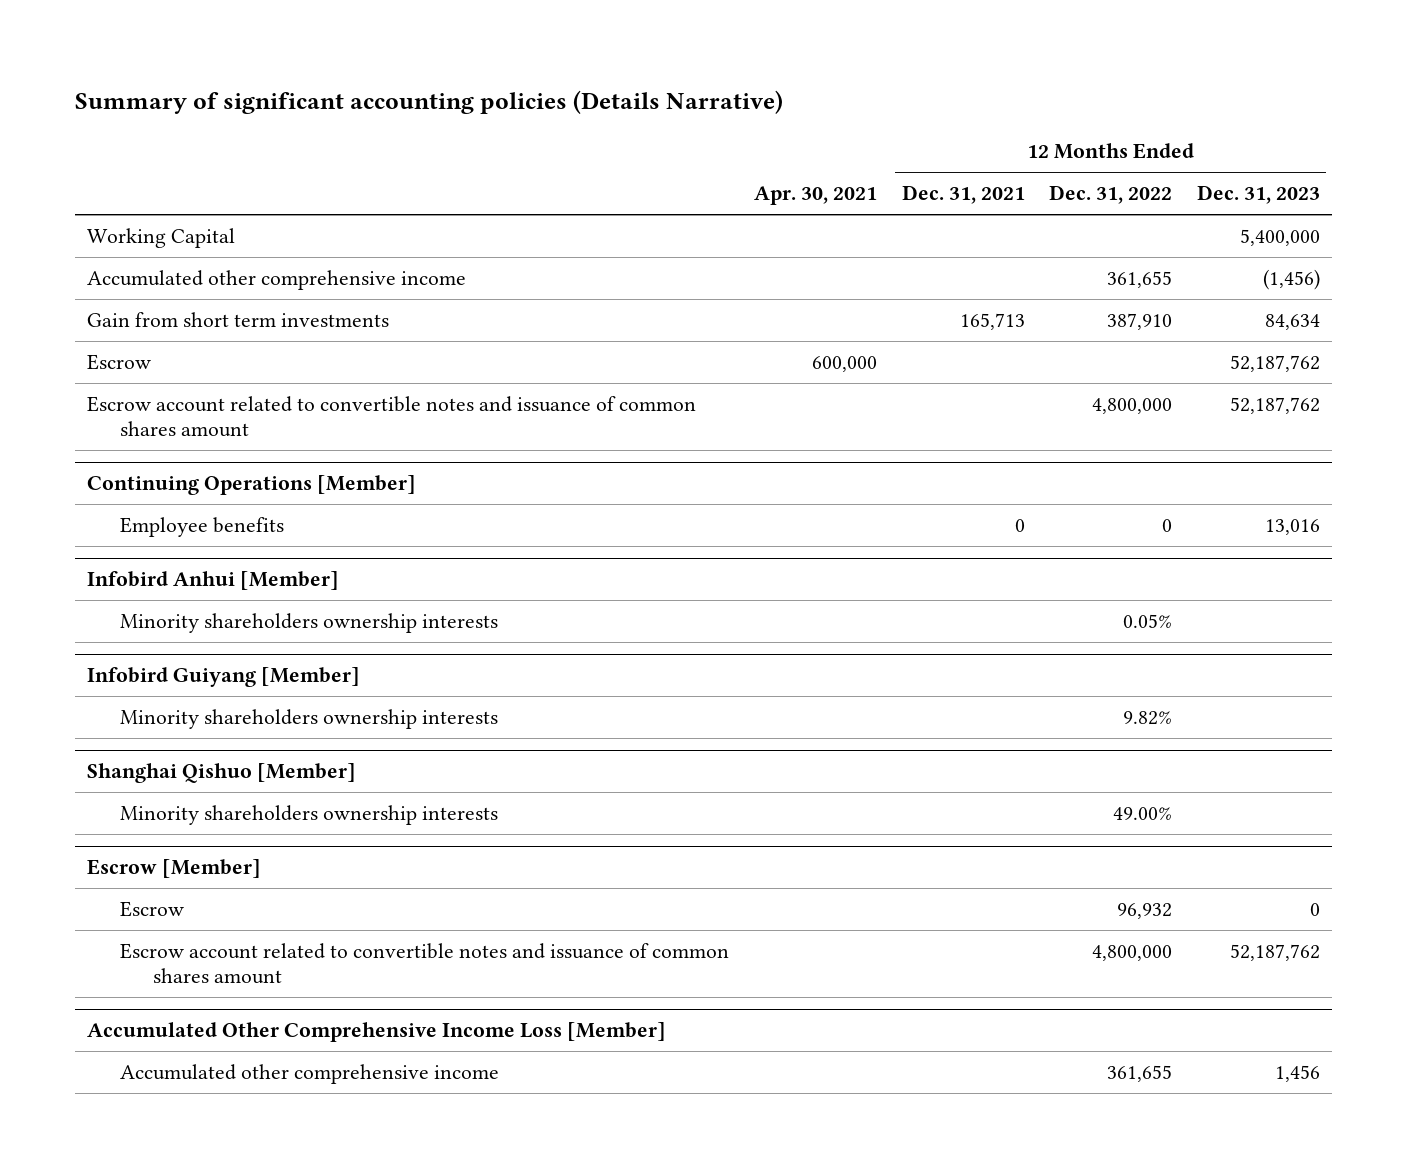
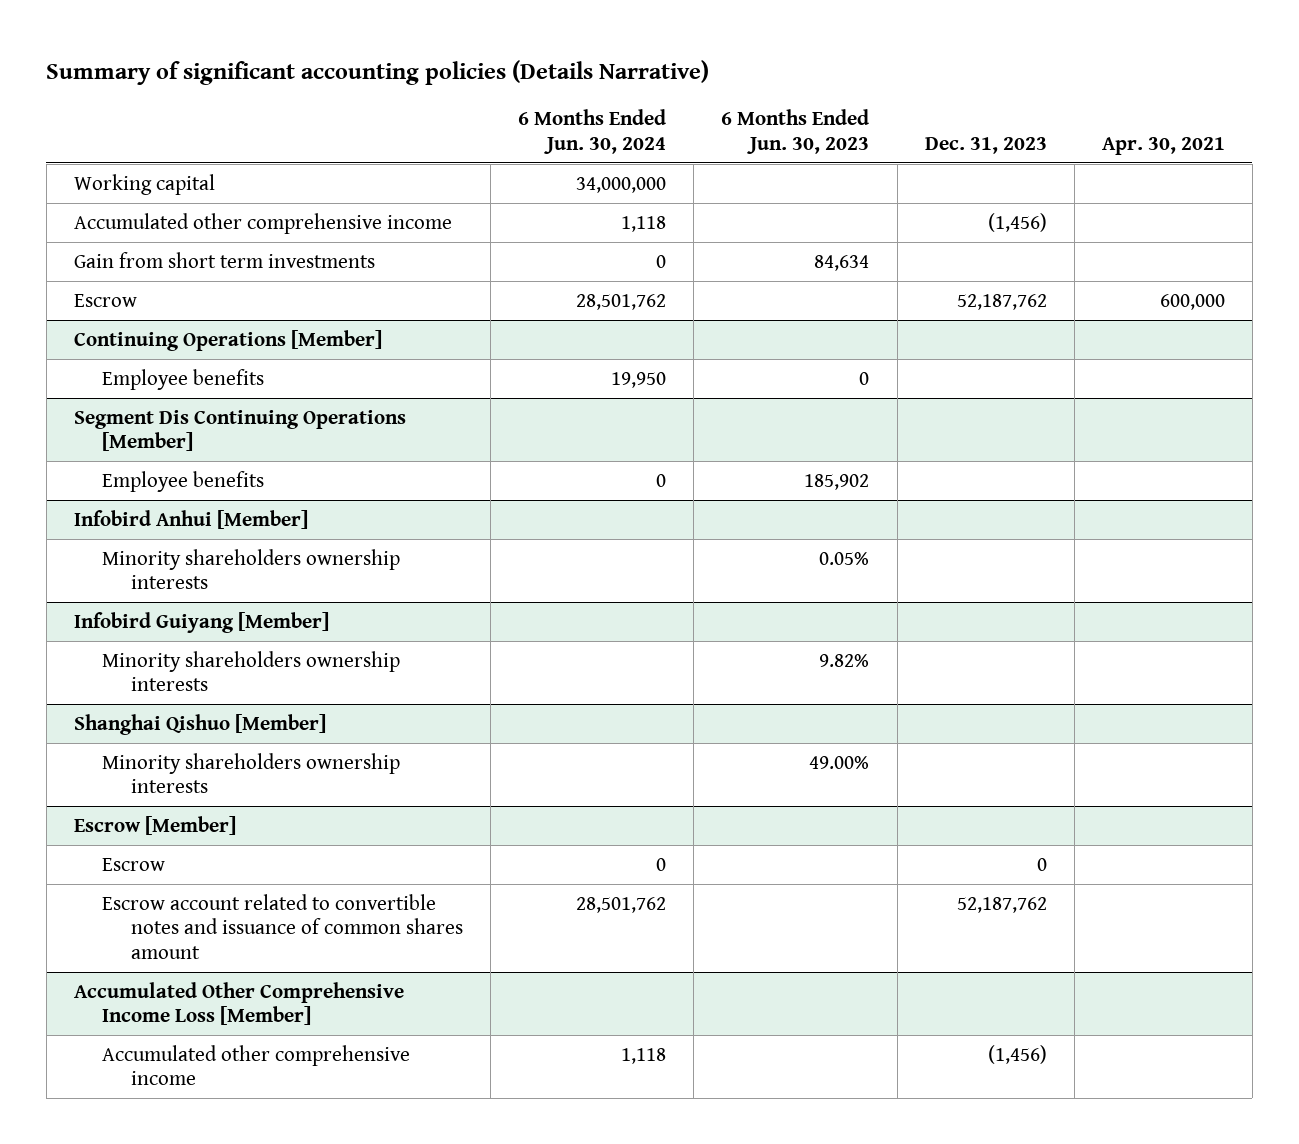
- | Apr. 30, 2021 | 12 Months Ended Dec. 31, 2021 | 12 Months Ended Dec. 31, 2022 | 12 Months Ended Dec. 31, 2023
+ | 6 Months Ended Jun. 30, 2024 | 6 Months Ended Jun. 30, 2023 | Dec. 31, 2023 | Apr. 30, 2021
- Working Capital | | | | 5,400,000
+ Working capital | 34,000,000 | | |
- Escrow account related to convertible notes and issuance of common shares amount | | | 4,800,000 | 52,187,762
+ Segment Dis Continuing Operations [Member]
+ Employee benefits | 0 | 185,902 | |

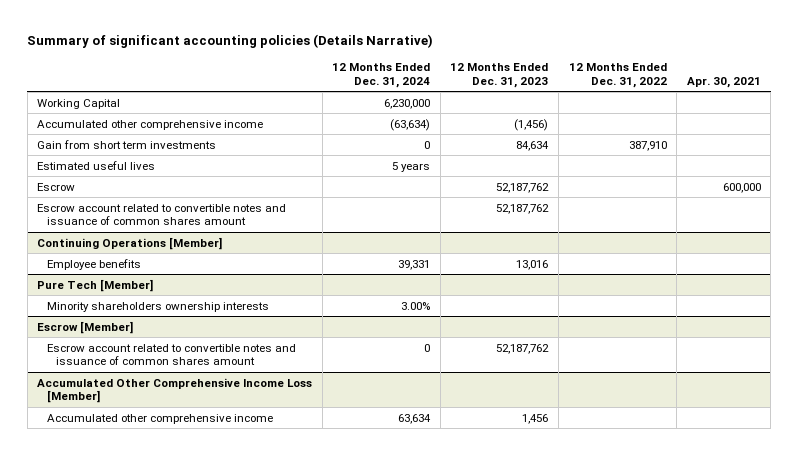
- | 6 Months Ended Jun. 30, 2024 | 6 Months Ended Jun. 30, 2023 | Dec. 31, 2023 | Apr. 30, 2021
+ | 12 Months Ended Dec. 31, 2024 | 12 Months Ended Dec. 31, 2023 | 12 Months Ended Dec. 31, 2022 | Apr. 30, 2021
- Working capital | 34,000,000 | | |
+ Working Capital | 6,230,000 | | |
+ Estimated useful lives | 5 years | | |
+ Escrow account related to convertible notes and issuance of common shares amount | | 52,187,762 | |
- Segment Dis Continuing Operations [Member]
- Employee benefits | 0 | 185,902 | |
- Infobird Anhui [Member]
- Minority shareholders ownership interests | | 0.05% | |
- Infobird Guiyang [Member]
- Minority shareholders ownership interests | | 9.82% | |
- Shanghai Qishuo [Member]
- Minority shareholders ownership interests | | 49.00% | |
+ Pure Tech [Member]
+ Minority shareholders ownership interests | 3.00% | | |
@ Escrow [Member]
- Escrow | 0 | | 0 |

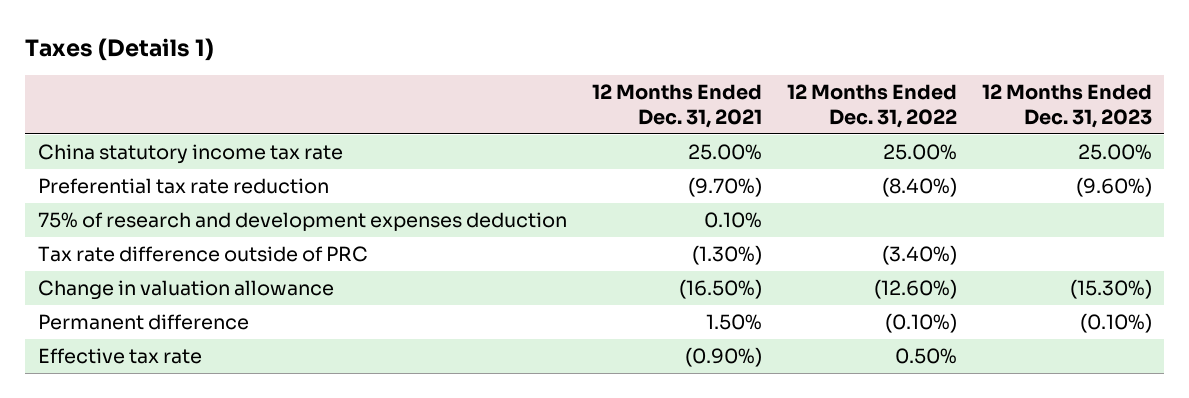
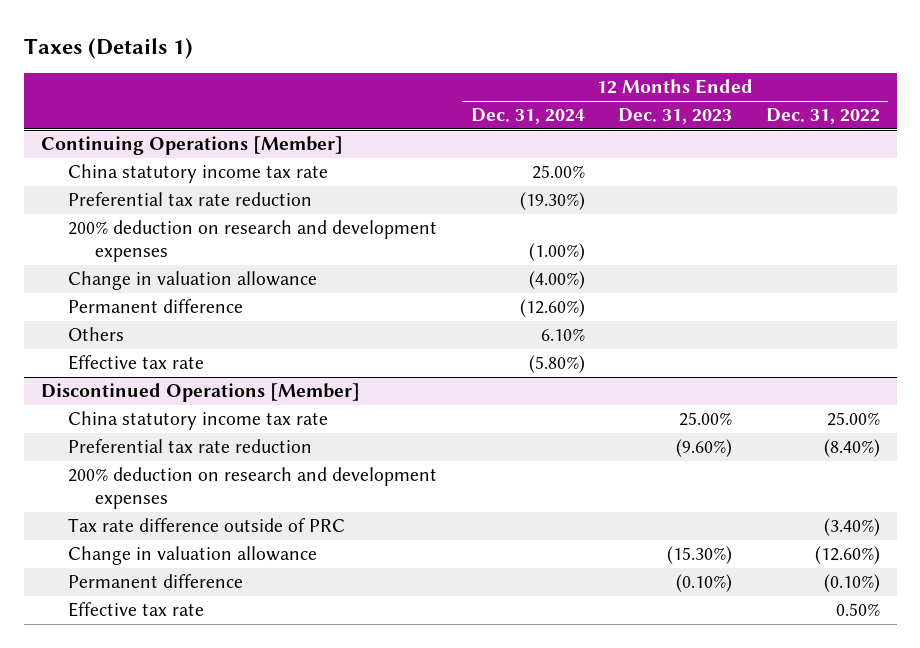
- | 12 Months Ended Dec. 31, 2021 | 12 Months Ended Dec. 31, 2022 | 12 Months Ended Dec. 31, 2023
+ | 12 Months Ended Dec. 31, 2024 | 12 Months Ended Dec. 31, 2023 | 12 Months Ended Dec. 31, 2022
+ Continuing Operations [Member]
+ China statutory income tax rate | 25.00% | |
+ Preferential tax rate reduction | (19.30%) | |
+ 200% deduction on research and development expenses | (1.00%) | |
+ Change in valuation allowance | (4.00%) | |
+ Permanent difference | (12.60%) | |
+ Others | 6.10% | |
+ Effective tax rate | (5.80%) | |
+ Discontinued Operations [Member]
- 75% of research and development expenses deduction | 0.10% | |
+ 200% deduction on research and development expenses

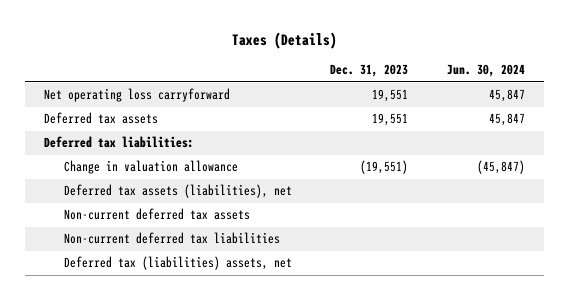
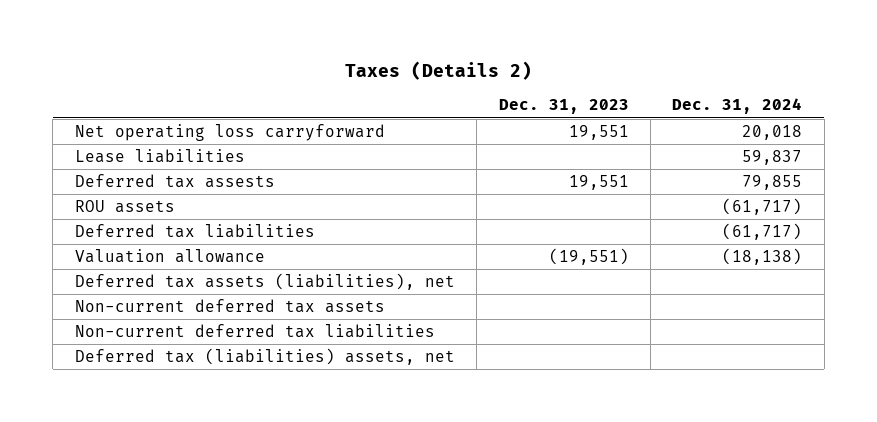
- Taxes (Details)
+ Taxes (Details 2)
- | Dec. 31, 2023 | Jun. 30, 2024
+ | Dec. 31, 2023 | Dec. 31, 2024
- Deferred tax assets | 19,551 | 45,847
- Deferred tax liabilities:
- Change in valuation allowance | (19,551) | (45,847)
+ Lease liabilities | | 59,837
+ Deferred tax assests | 19,551 | 79,855
+ ROU assets | | (61,717)
+ Deferred tax liabilities | | (61,717)
+ Valuation allowance | (19,551) | (18,138)

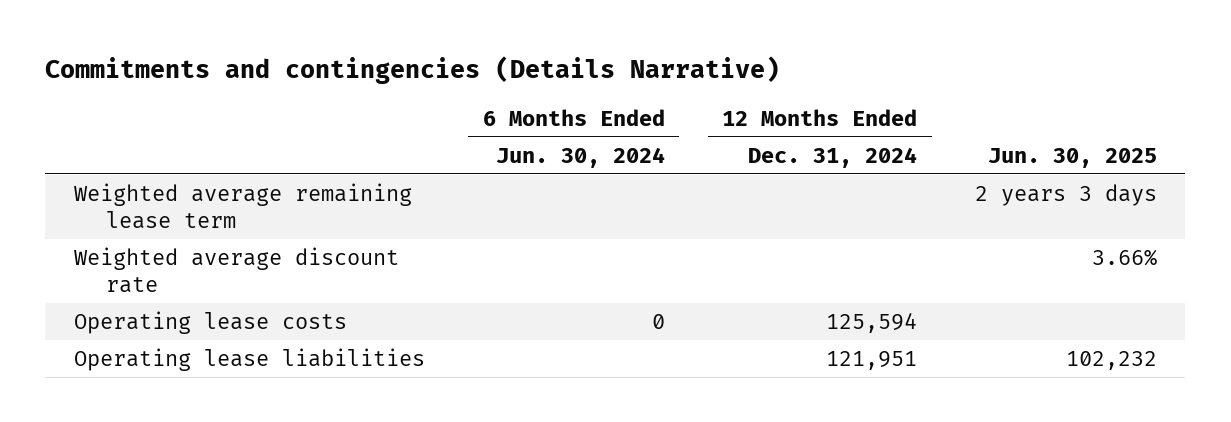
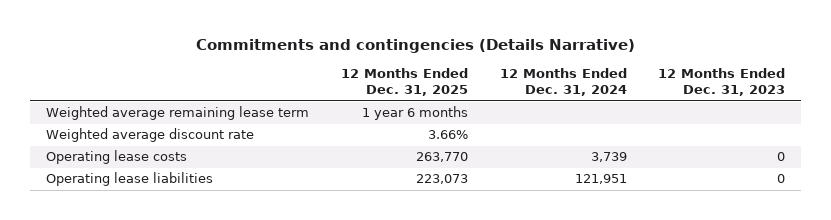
- | 6 Months Ended Jun. 30, 2024 | 12 Months Ended Dec. 31, 2024 | Jun. 30, 2025
+ | 12 Months Ended Dec. 31, 2025 | 12 Months Ended Dec. 31, 2024 | 12 Months Ended Dec. 31, 2023
- Operating lease costs | 0 | 125,594 |
+ Operating lease costs | 263,770 | 3,739 | 0

